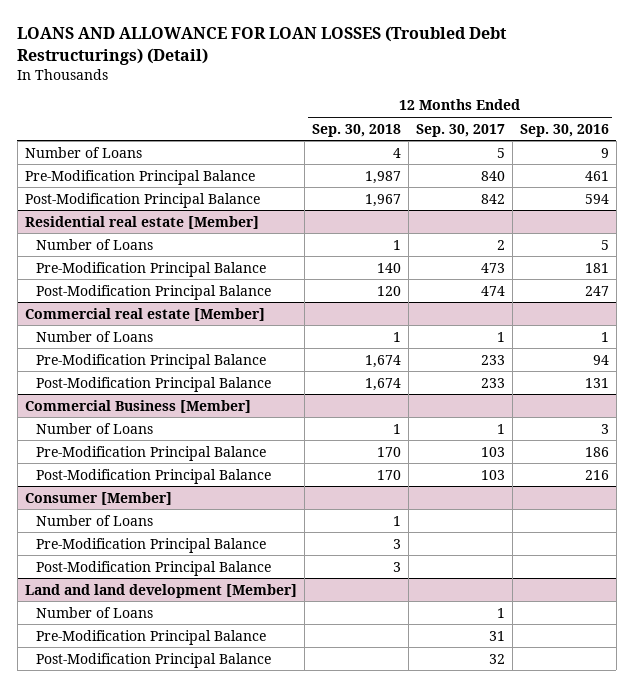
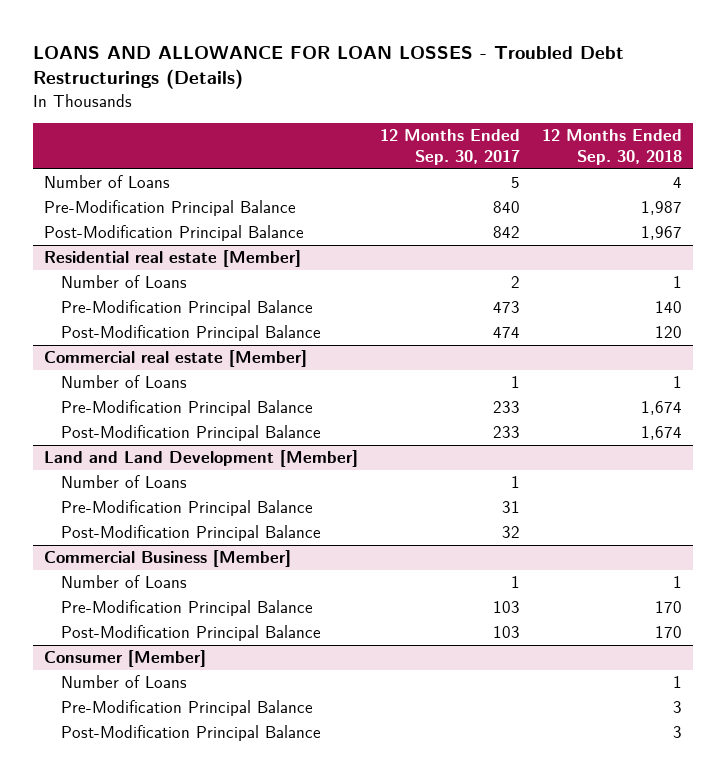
- LOANS AND ALLOWANCE FOR LOAN LOSSES (Troubled Debt Restructurings) (Detail)
+ LOANS AND ALLOWANCE FOR LOAN LOSSES - Troubled Debt Restructurings (Details)
- | 12 Months Ended Sep. 30, 2018 | 12 Months Ended Sep. 30, 2017 | 12 Months Ended Sep. 30, 2016
+ | 12 Months Ended Sep. 30, 2017 | 12 Months Ended Sep. 30, 2018
+ Land and Land Development [Member]
+ Number of Loans | 1 |
+ Pre-Modification Principal Balance | 31 |
+ Post-Modification Principal Balance | 32 |
- Land and land development [Member]
- Number of Loans | | 1 |
- Pre-Modification Principal Balance | | 31 |
- Post-Modification Principal Balance | | 32 |

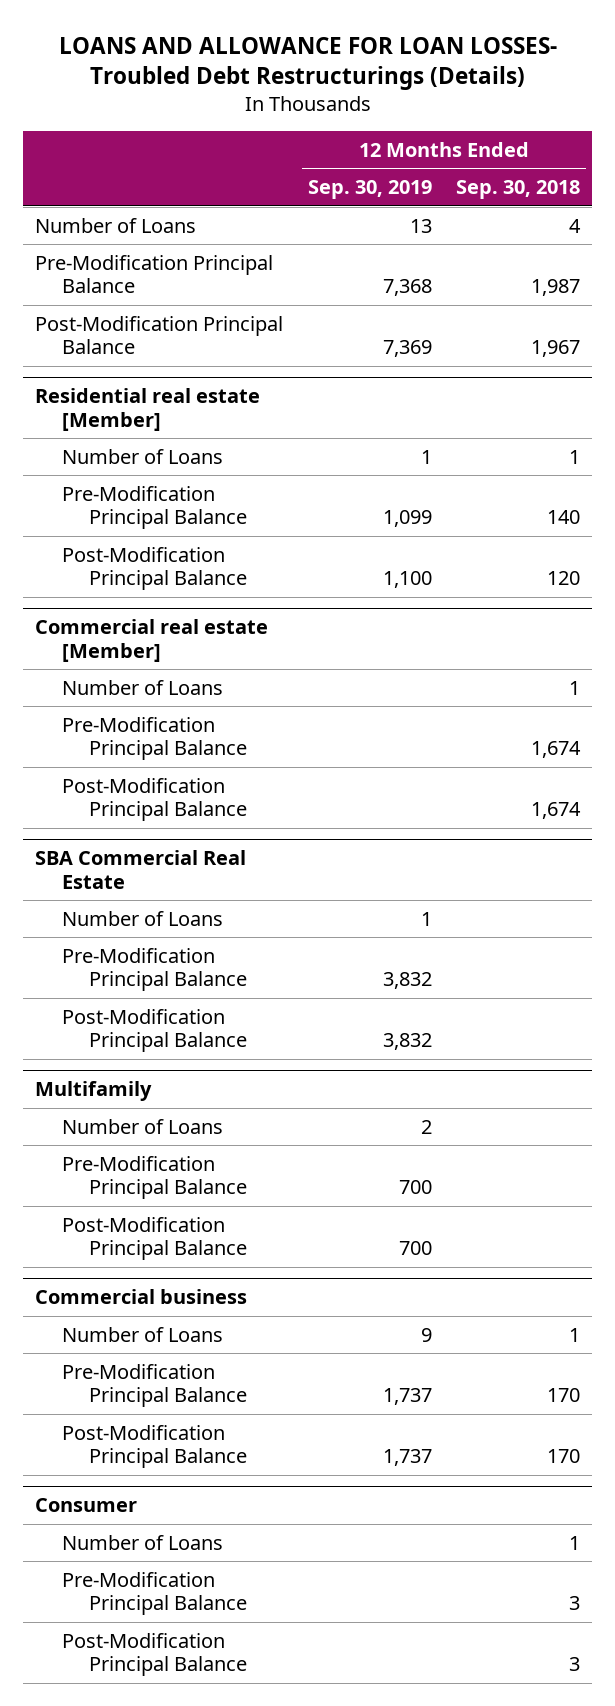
- LOANS AND ALLOWANCE FOR LOAN LOSSES - Troubled Debt Restructurings (Details)
+ LOANS AND ALLOWANCE FOR LOAN LOSSES- Troubled Debt Restructurings (Details)
- | 12 Months Ended Sep. 30, 2017 | 12 Months Ended Sep. 30, 2018
+ | 12 Months Ended Sep. 30, 2019 | 12 Months Ended Sep. 30, 2018
- Land and Land Development [Member]
+ SBA Commercial Real Estate
- Commercial Business [Member]
+ Multifamily
+ Number of Loans | 2 |
+ Pre-Modification Principal Balance | 700 |
+ Post-Modification Principal Balance | 700 |
+ Commercial business
- Consumer [Member]
+ Consumer

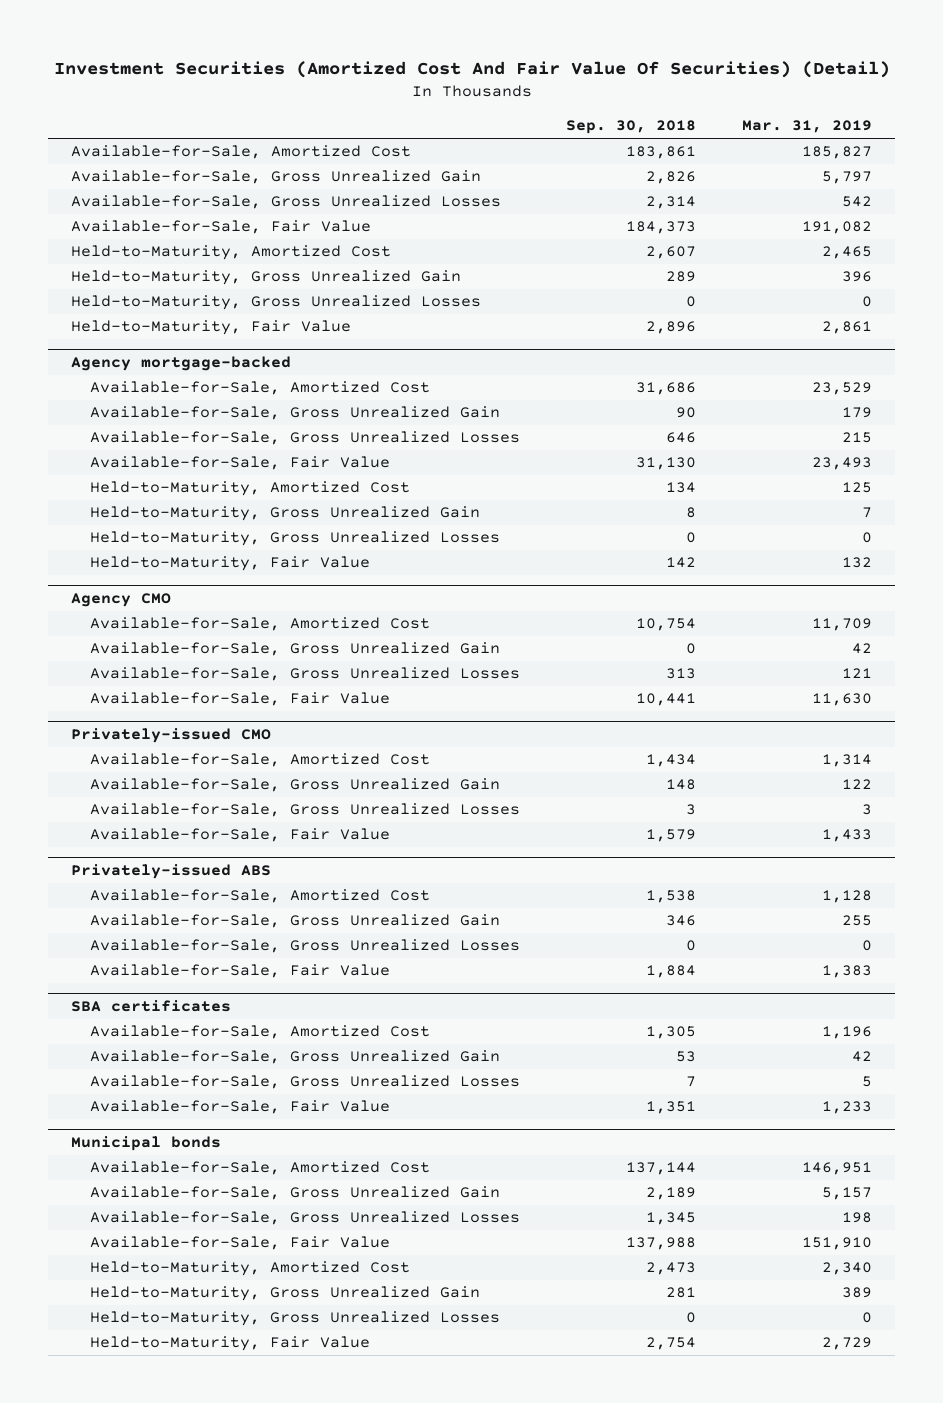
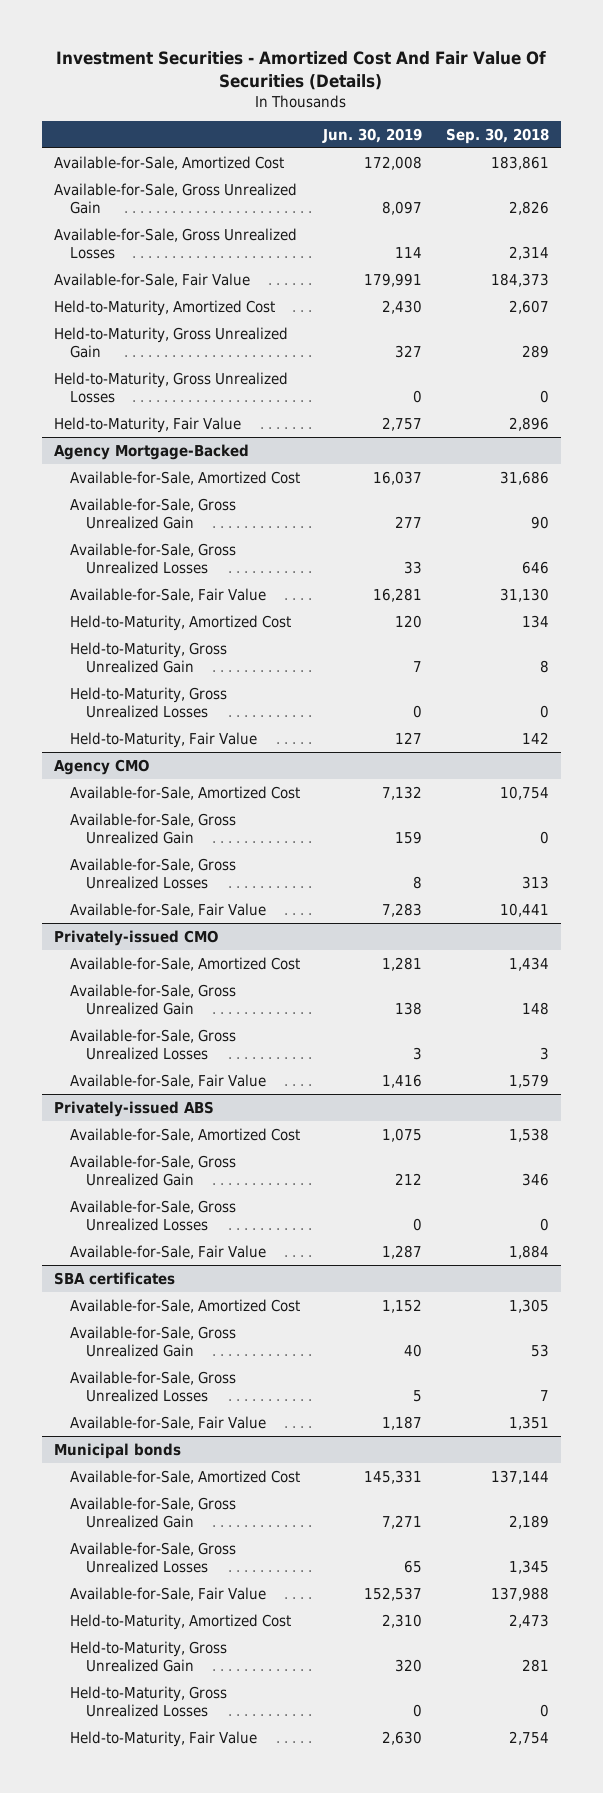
- Investment Securities (Amortized Cost And Fair Value Of Securities) (Detail)
+ Investment Securities - Amortized Cost And Fair Value Of Securities (Details)
- | Sep. 30, 2018 | Mar. 31, 2019
+ | Jun. 30, 2019 | Sep. 30, 2018
- Agency mortgage-backed
+ Agency Mortgage-Backed

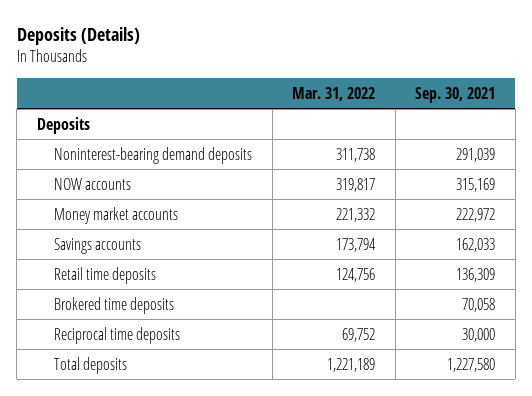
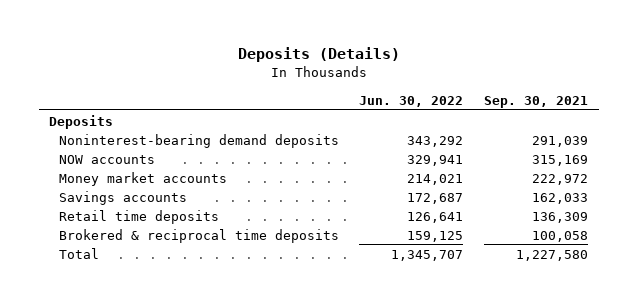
- | Mar. 31, 2022 | Sep. 30, 2021
+ | Jun. 30, 2022 | Sep. 30, 2021
- Brokered time deposits | | 70,058
- Reciprocal time deposits | 69,752 | 30,000
- Total deposits | 1,221,189 | 1,227,580
+ Brokered & reciprocal time deposits | 159,125 | 100,058
+ Total | 1,345,707 | 1,227,580

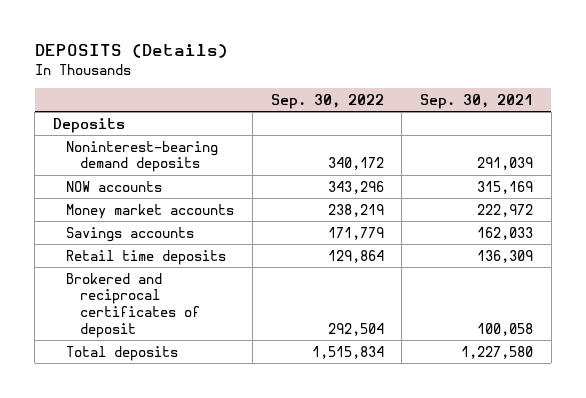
- Deposits (Details)
+ DEPOSITS (Details)
- | Jun. 30, 2022 | Sep. 30, 2021
+ | Sep. 30, 2022 | Sep. 30, 2021
- Brokered & reciprocal time deposits | 159,125 | 100,058
- Total | 1,345,707 | 1,227,580
+ Brokered and reciprocal certificates of deposit | 292,504 | 100,058
+ Total deposits | 1,515,834 | 1,227,580

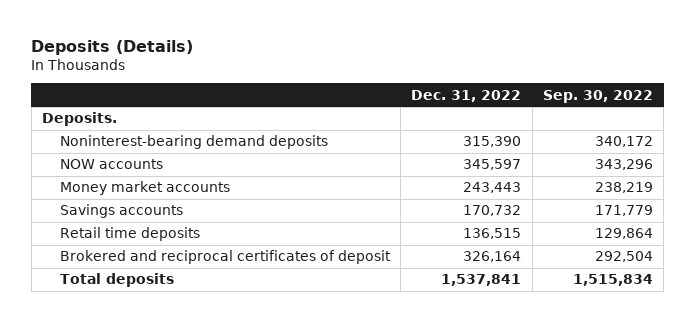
- DEPOSITS (Details)
+ Deposits (Details)
- | Sep. 30, 2022 | Sep. 30, 2021
+ | Dec. 31, 2022 | Sep. 30, 2022
- Deposits
+ Deposits.

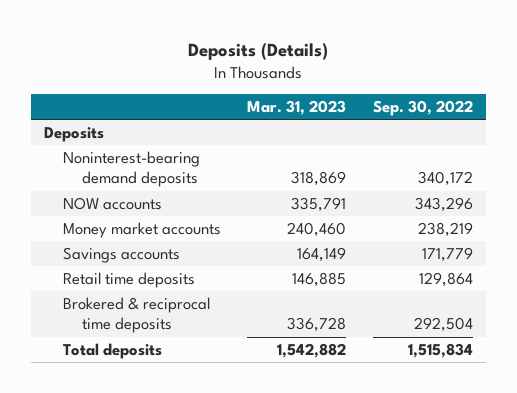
- | Dec. 31, 2022 | Sep. 30, 2022
+ | Mar. 31, 2023 | Sep. 30, 2022
- Deposits.
+ Deposits
- Brokered and reciprocal certificates of deposit | 326,164 | 292,504
+ Brokered & reciprocal time deposits | 336,728 | 292,504

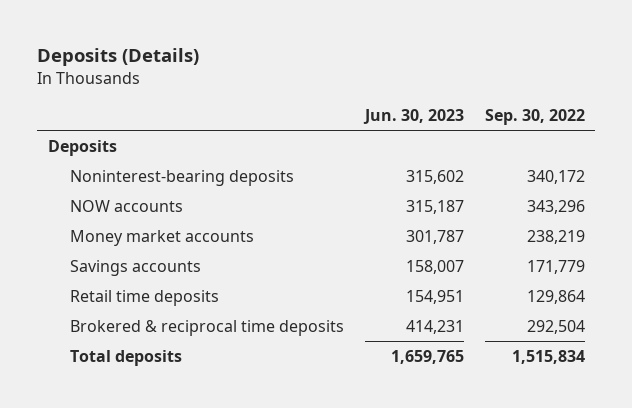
- | Mar. 31, 2023 | Sep. 30, 2022
+ | Jun. 30, 2023 | Sep. 30, 2022
- Noninterest-bearing demand deposits | 318,869 | 340,172
+ Noninterest-bearing deposits | 315,602 | 340,172

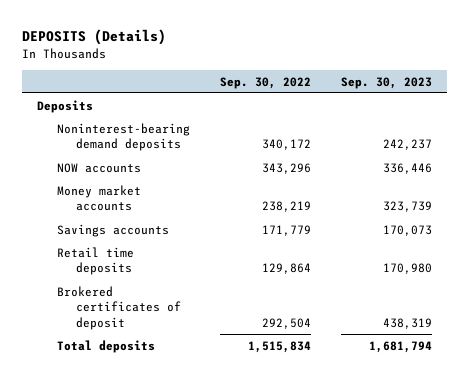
- Deposits (Details)
+ DEPOSITS (Details)
- | Jun. 30, 2023 | Sep. 30, 2022
+ | Sep. 30, 2022 | Sep. 30, 2023
- Noninterest-bearing deposits | 315,602 | 340,172
+ Noninterest-bearing demand deposits | 340,172 | 242,237
- Brokered & reciprocal time deposits | 414,231 | 292,504
+ Brokered certificates of deposit | 292,504 | 438,319

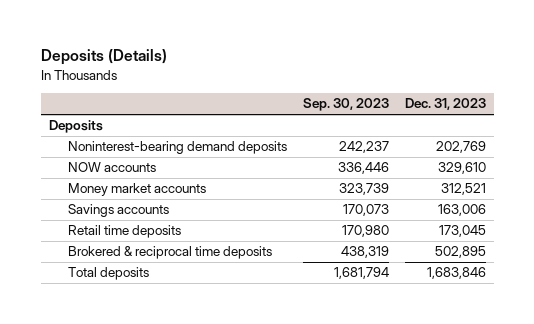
- DEPOSITS (Details)
+ Deposits (Details)
- | Sep. 30, 2022 | Sep. 30, 2023
+ | Sep. 30, 2023 | Dec. 31, 2023
- Brokered certificates of deposit | 292,504 | 438,319
+ Brokered & reciprocal time deposits | 438,319 | 502,895

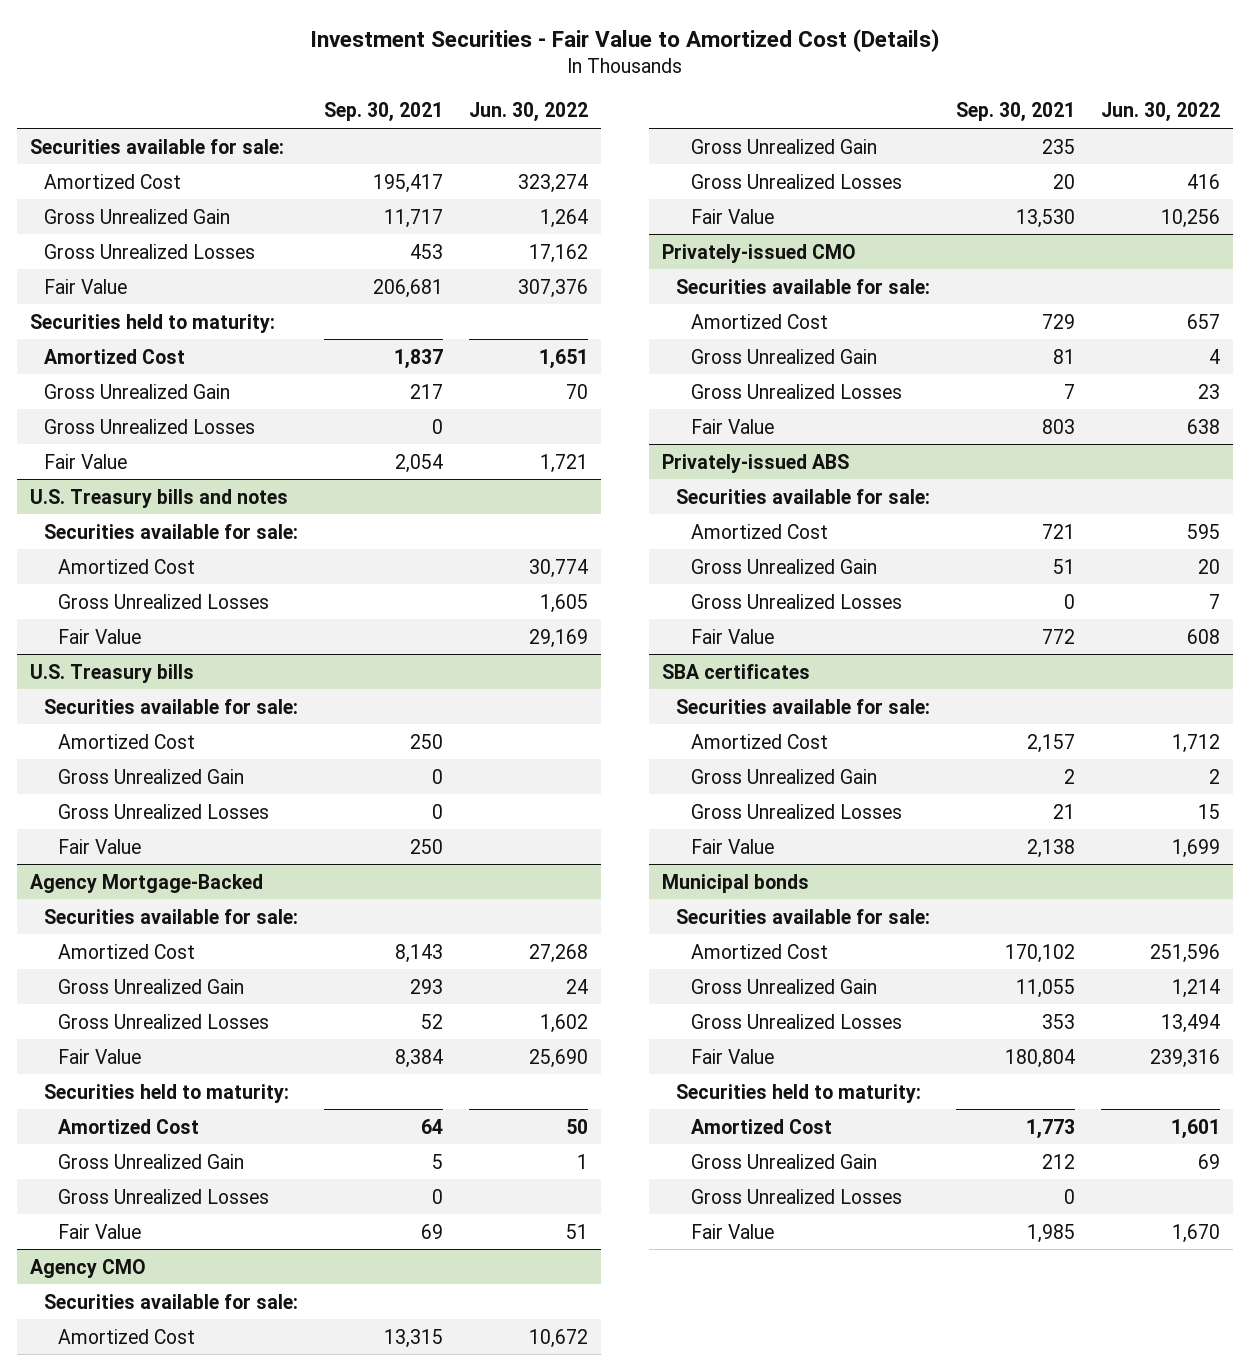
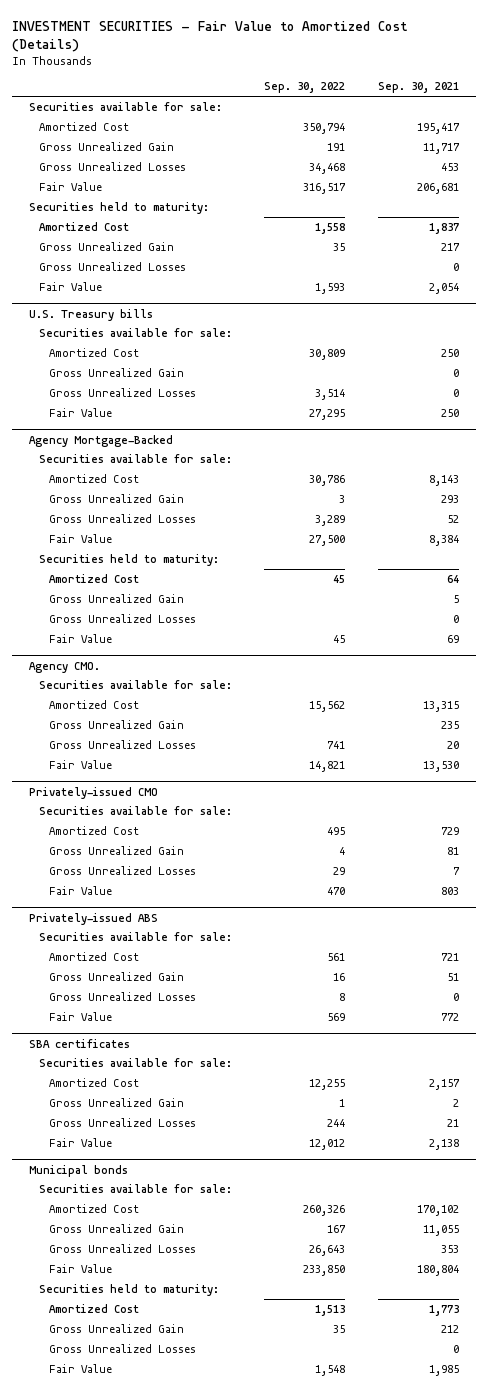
- Investment Securities - Fair Value to Amortized Cost (Details)
+ INVESTMENT SECURITIES - Fair Value to Amortized Cost (Details)
- | Sep. 30, 2021 | Jun. 30, 2022
+ | Sep. 30, 2022 | Sep. 30, 2021
- U.S. Treasury bills and notes
- Securities available for sale:
- Amortized Cost | | 30,774
- Gross Unrealized Losses | | 1,605
- Fair Value | | 29,169
- Agency CMO
+ Agency CMO.

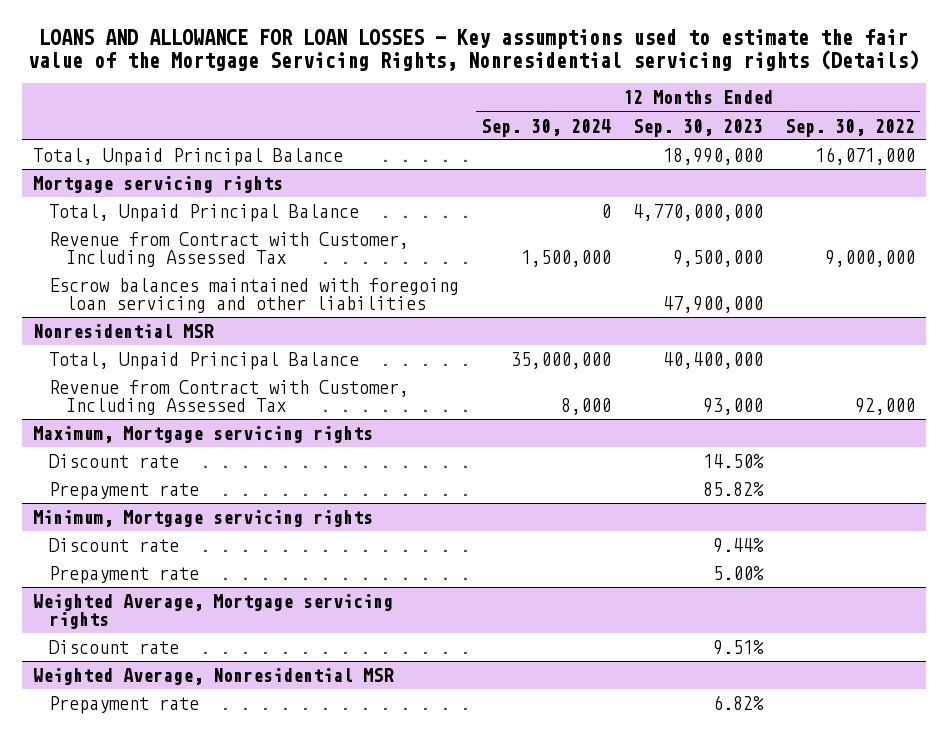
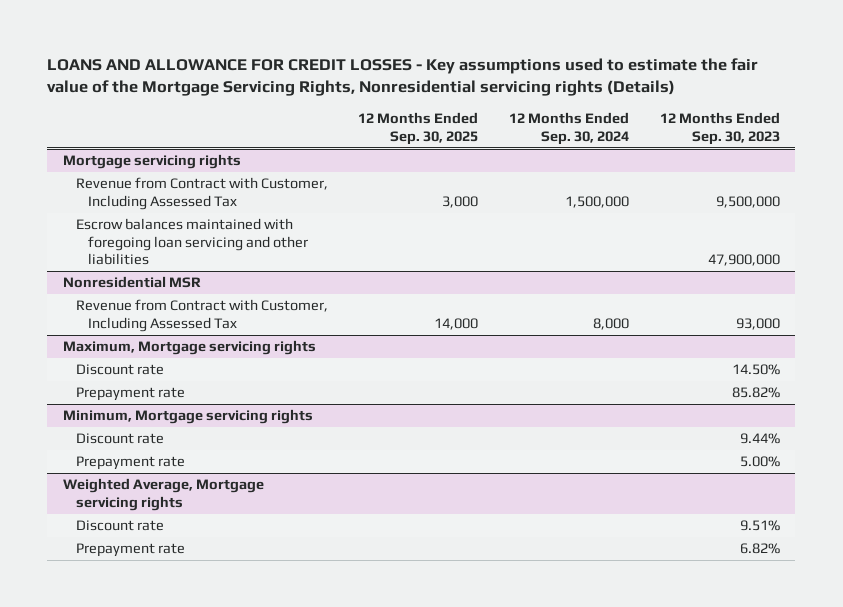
- LOANS AND ALLOWANCE FOR LOAN LOSSES - Key assumptions used to estimate the fair value of the Mortgage Servicing Rights, Nonresidential servicing rights (Details)
+ LOANS AND ALLOWANCE FOR CREDIT LOSSES - Key assumptions used to estimate the fair value of the Mortgage Servicing Rights, Nonresidential servicing rights (Details)
- | 12 Months Ended Sep. 30, 2024 | 12 Months Ended Sep. 30, 2023 | 12 Months Ended Sep. 30, 2022
+ | 12 Months Ended Sep. 30, 2025 | 12 Months Ended Sep. 30, 2024 | 12 Months Ended Sep. 30, 2023
- Total, Unpaid Principal Balance | | 18,990,000 | 16,071,000
@ Mortgage servicing rights
- Total, Unpaid Principal Balance | 0 | 4,770,000,000 |
@ Nonresidential MSR
- Total, Unpaid Principal Balance | 35,000,000 | 40,400,000 |
- Weighted Average, Nonresidential MSR

